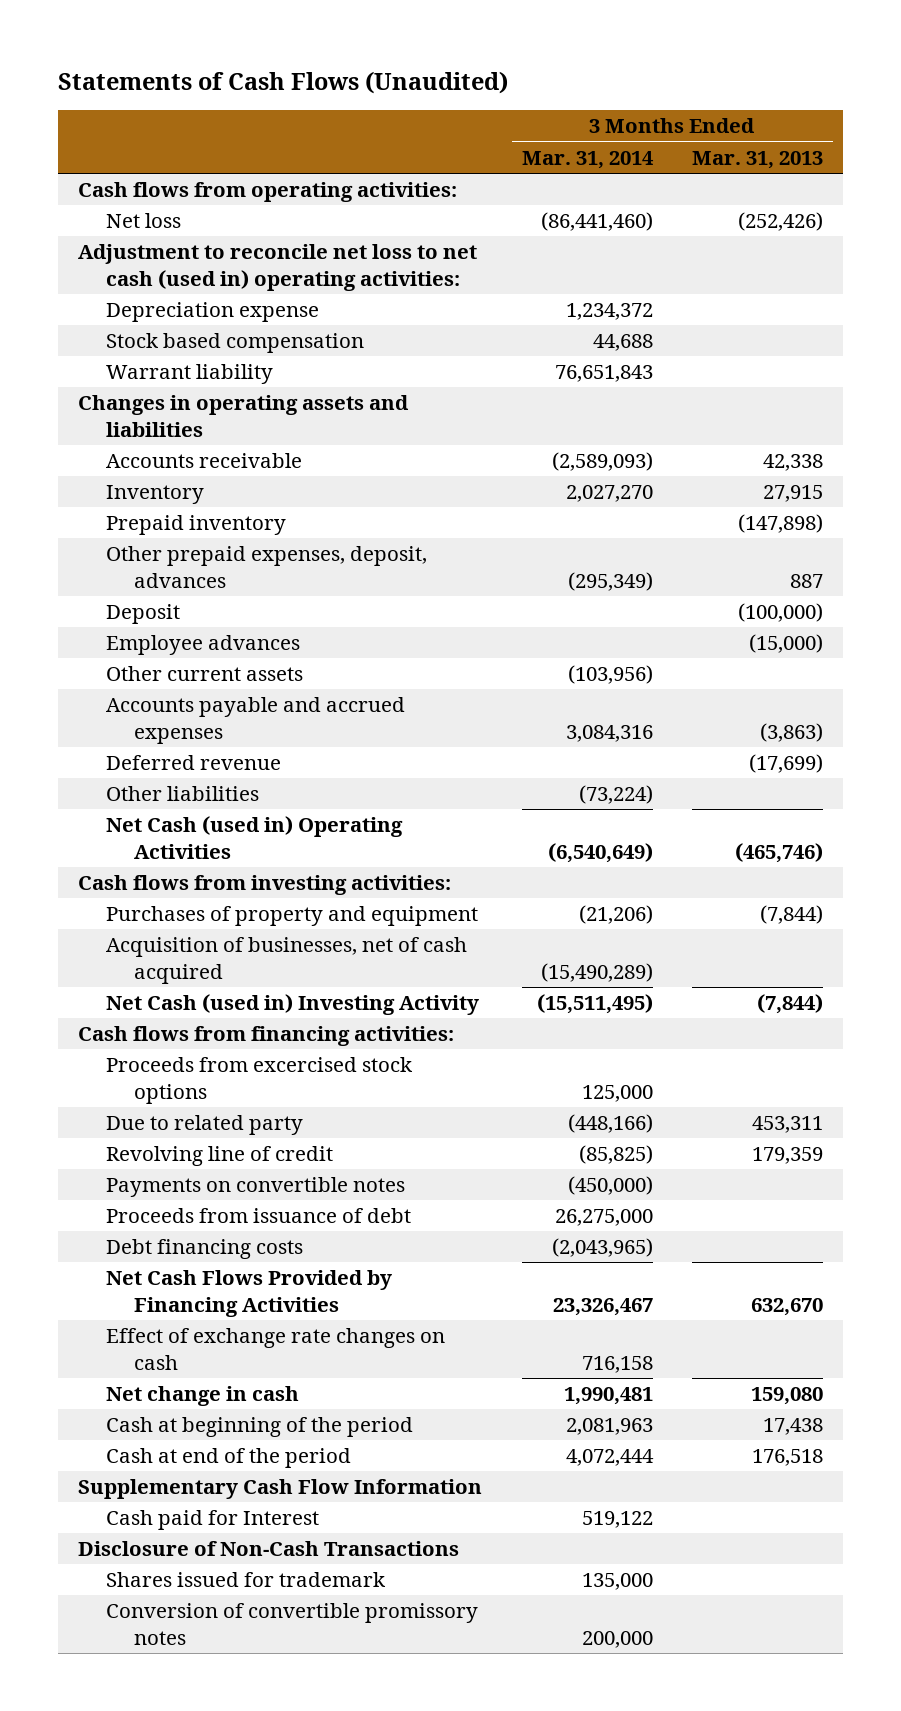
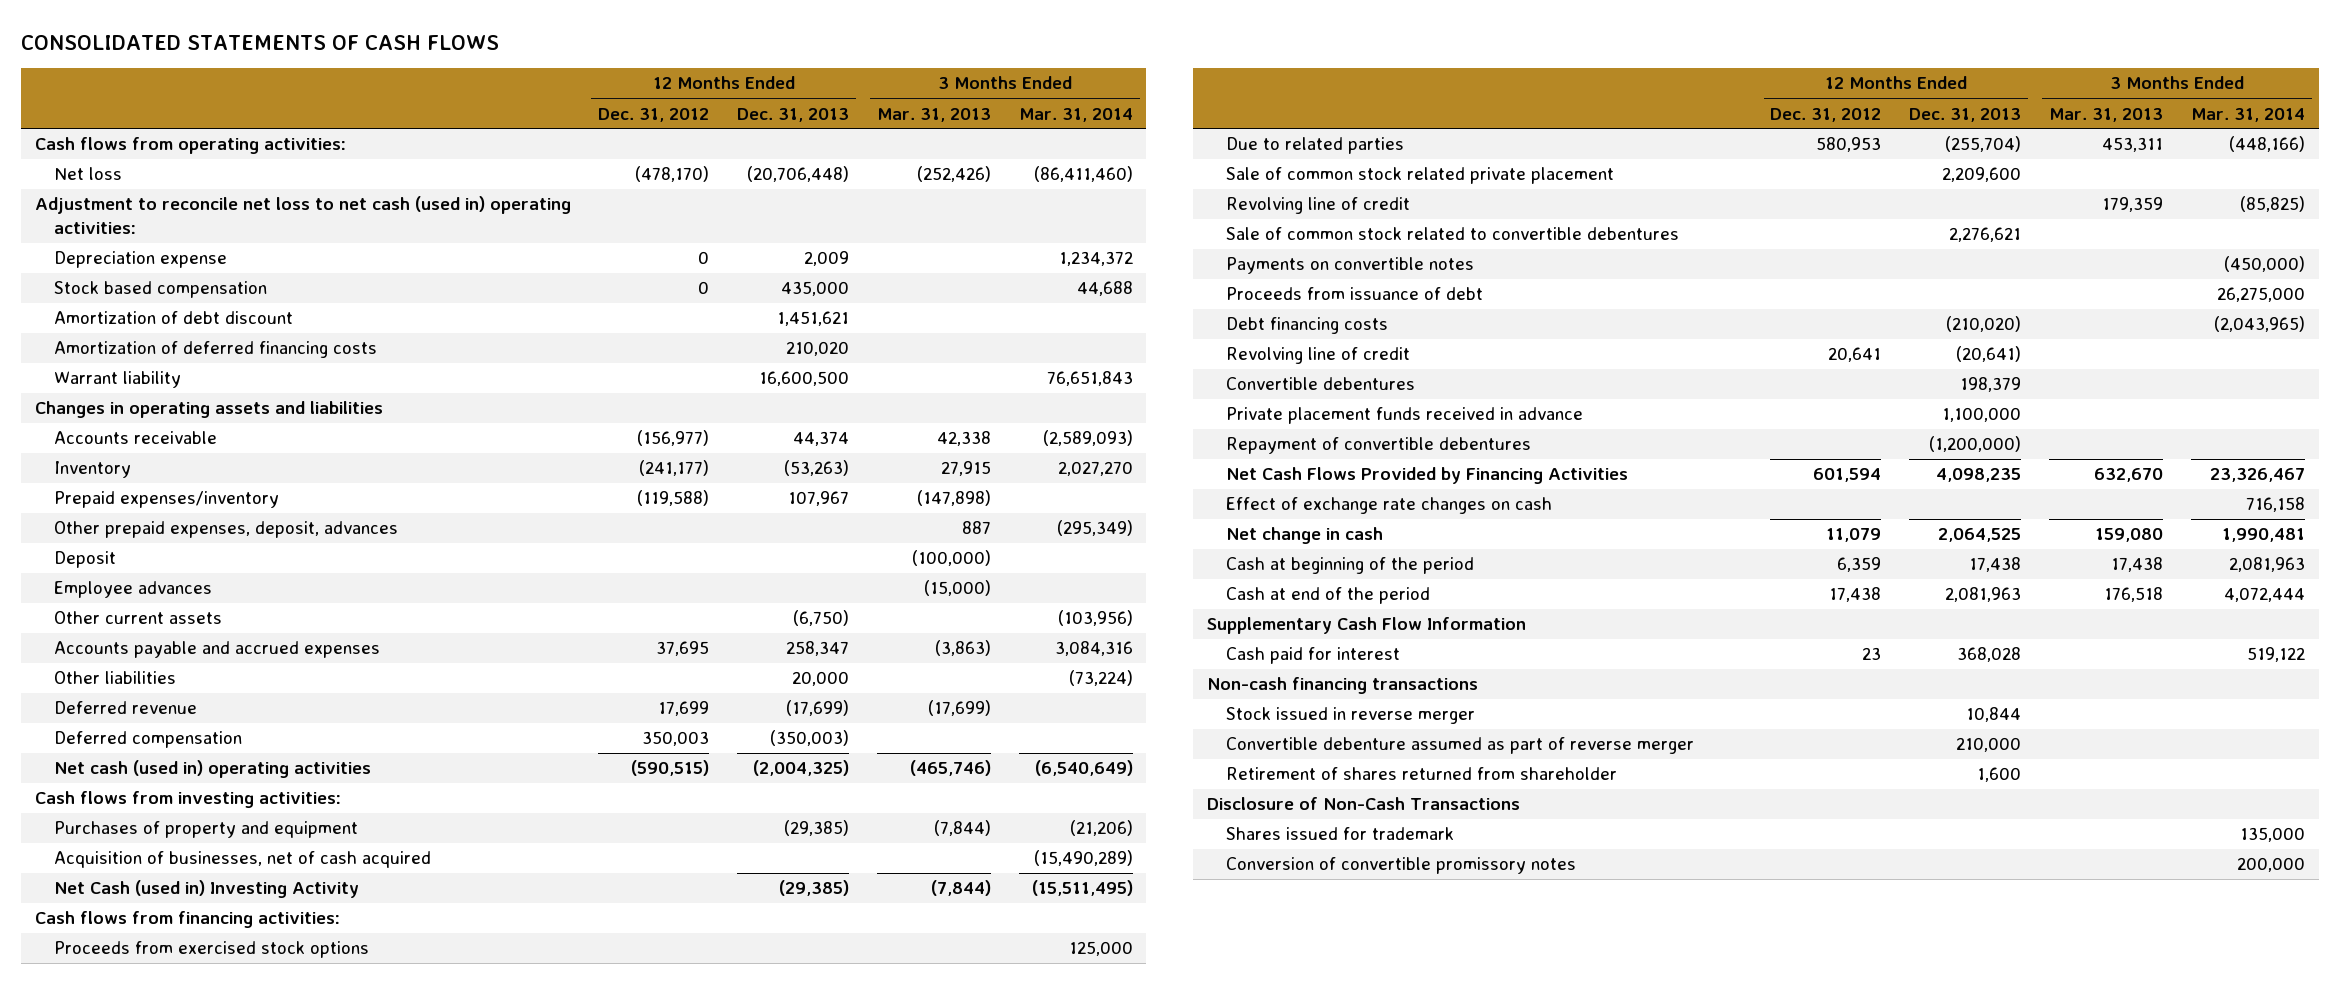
- Statements of Cash Flows (Unaudited)
+ CONSOLIDATED STATEMENTS OF CASH FLOWS
- | 3 Months Ended Mar. 31, 2014 | 3 Months Ended Mar. 31, 2013
+ | 12 Months Ended Dec. 31, 2012 | 12 Months Ended Dec. 31, 2013 | 3 Months Ended Mar. 31, 2013 | 3 Months Ended Mar. 31, 2014
- Net loss | (86,441,460) | (252,426)
+ Net loss | (478,170) | (20,706,448) | (252,426) | (86,411,460)
+ Amortization of debt discount | | 1,451,621 | |
+ Amortization of deferred financing costs | | 210,020 | |
- Prepaid inventory | | (147,898)
+ Prepaid expenses/inventory | (119,588) | 107,967 | (147,898) |
- Net Cash (used in) Operating Activities | (6,540,649) | (465,746)
moved down: Deferred revenue | 17,699 | (17,699) | (17,699) |
+ Deferred compensation | 350,003 | (350,003) | |
+ Net cash (used in) operating activities | (590,515) | (2,004,325) | (465,746) | (6,540,649)
- Proceeds from excercised stock options | 125,000 |
- Due to related party | (448,166) | 453,311
+ Proceeds from exercised stock options | | | | 125,000
+ Due to related parties | 580,953 | (255,704) | 453,311 | (448,166)
+ Sale of common stock related private placement | | 2,209,600 | |
+ Sale of common stock related to convertible debentures | | 2,276,621 | |
+ Revolving line of credit | 20,641 | (20,641) | |
+ Convertible debentures | | 198,379 | |
+ Private placement funds received in advance | | 1,100,000 | |
+ Repayment of convertible debentures | | (1,200,000) | |
- Cash paid for Interest | 519,122 |
+ Cash paid for interest | 23 | 368,028 | | 519,122
+ Non-cash financing transactions
+ Stock issued in reverse merger | | 10,844 | |
+ Convertible debenture assumed as part of reverse merger | | 210,000 | |
+ Retirement of shares returned from shareholder | | 1,600 | |

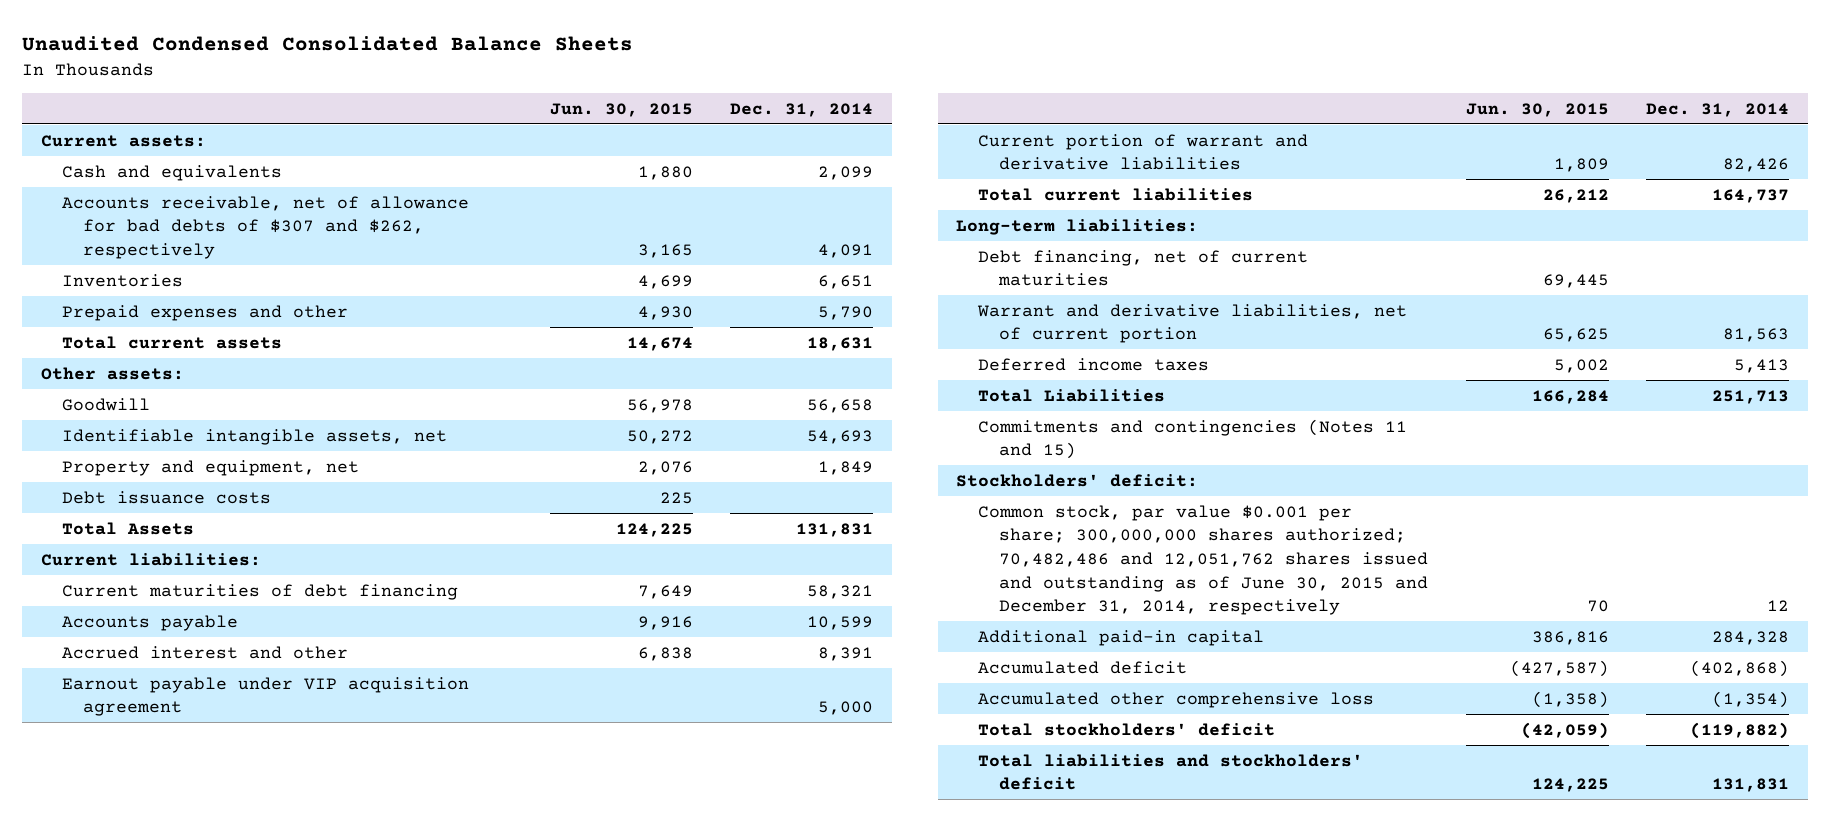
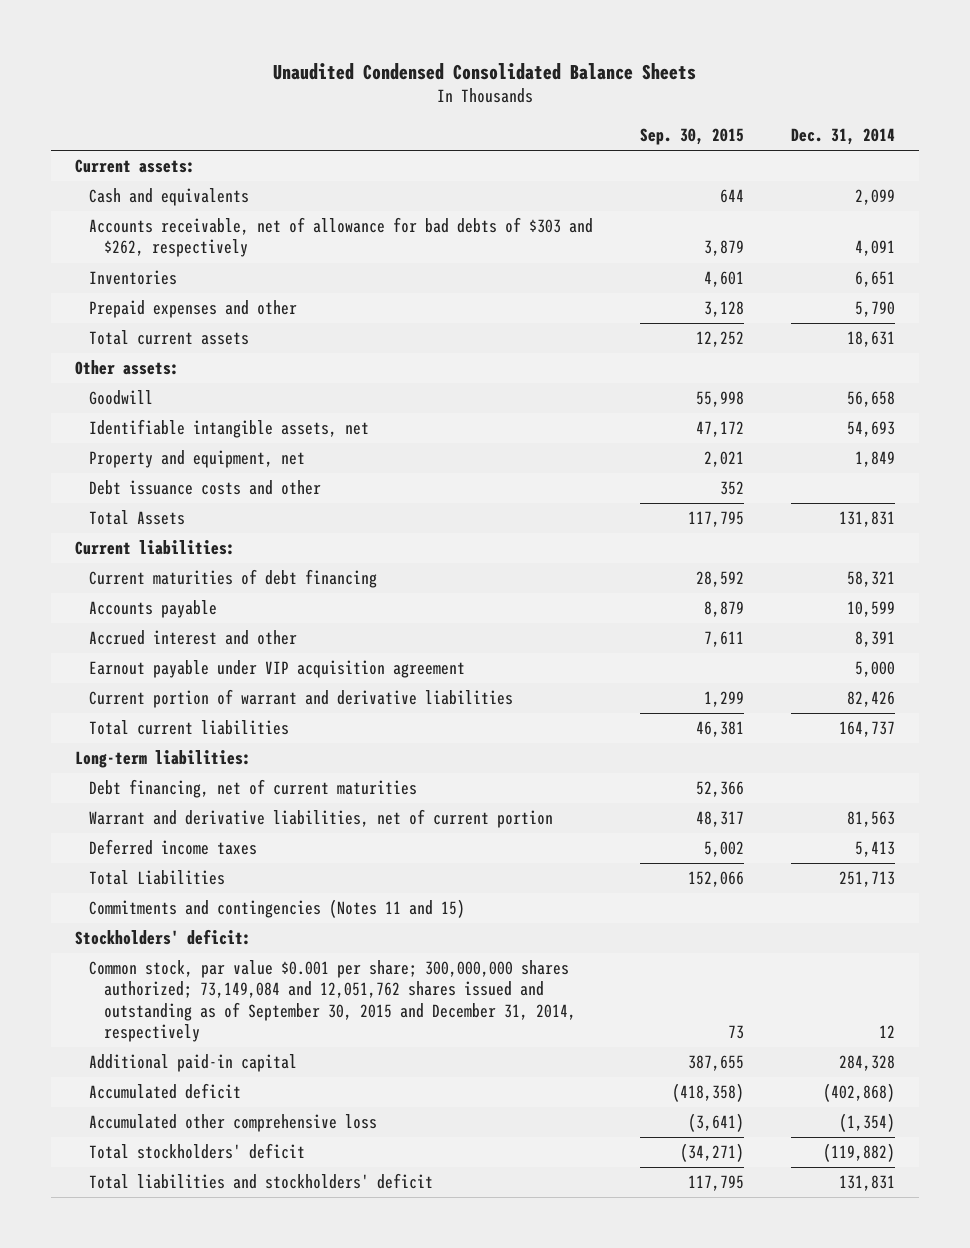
- | Jun. 30, 2015 | Dec. 31, 2014
+ | Sep. 30, 2015 | Dec. 31, 2014
- Accounts receivable, net of allowance for bad debts of $307 and $262, respectively | 3,165 | 4,091
+ Accounts receivable, net of allowance for bad debts of $303 and $262, respectively | 3,879 | 4,091
- Debt issuance costs | 225 |
+ Debt issuance costs and other | 352 |
- Common stock, par value $0.001 per share; 300,000,000 shares authorized; 70,482,486 and 12,051,762 shares issued and outstanding as of June 30, 2015 and December 31, 2014, respectively | 70 | 12
+ Common stock, par value $0.001 per share; 300,000,000 shares authorized; 73,149,084 and 12,051,762 shares issued and outstanding as of September 30, 2015 and December 31, 2014, respectively | 73 | 12

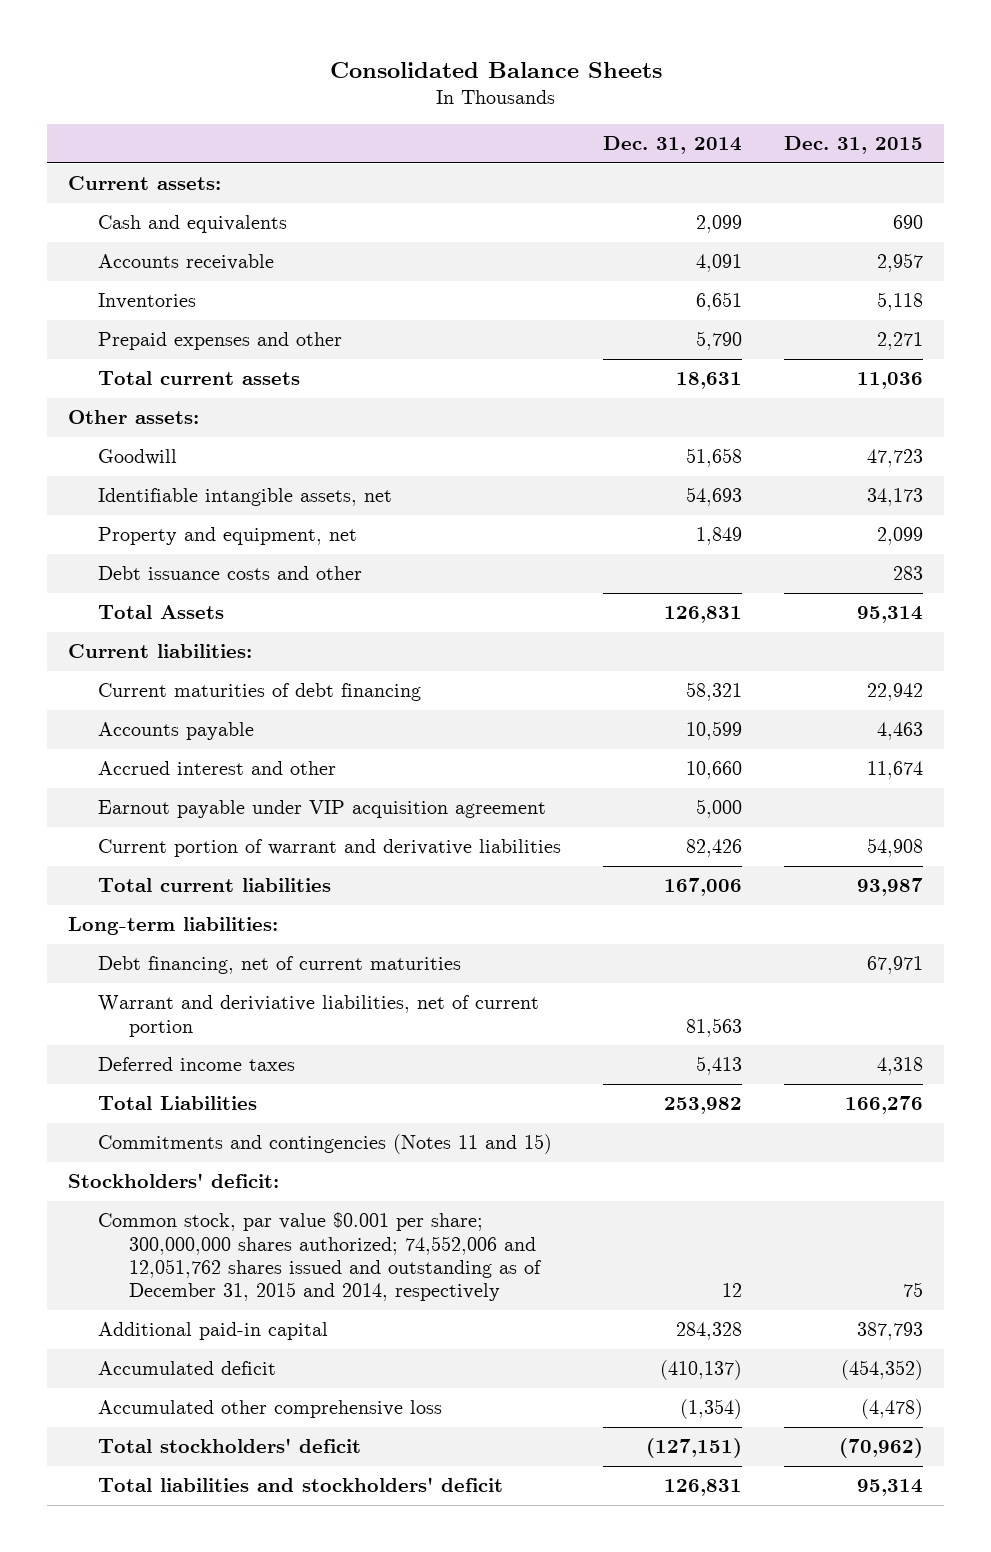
- Unaudited Condensed Consolidated Balance Sheets
+ Consolidated Balance Sheets
- | Sep. 30, 2015 | Dec. 31, 2014
+ | Dec. 31, 2014 | Dec. 31, 2015
- Accounts receivable, net of allowance for bad debts of $303 and $262, respectively | 3,879 | 4,091
+ Accounts receivable | 4,091 | 2,957
- Goodwill | 55,998 | 56,658
+ Goodwill | 51,658 | 47,723
- Total Assets | 117,795 | 131,831
+ Total Assets | 126,831 | 95,314
- Accrued interest and other | 7,611 | 8,391
+ Accrued interest and other | 10,660 | 11,674
- Total current liabilities | 46,381 | 164,737
+ Total current liabilities | 167,006 | 93,987
- Warrant and derivative liabilities, net of current portion | 48,317 | 81,563
+ Warrant and deriviative liabilities, net of current portion | 81,563 |
- Total Liabilities | 152,066 | 251,713
+ Total Liabilities | 253,982 | 166,276
- Common stock, par value $0.001 per share; 300,000,000 shares authorized; 73,149,084 and 12,051,762 shares issued and outstanding as of September 30, 2015 and December 31, 2014, respectively | 73 | 12
+ Common stock, par value $0.001 per share; 300,000,000 shares authorized; 74,552,006 and 12,051,762 shares issued and outstanding as of December 31, 2015 and 2014, respectively | 12 | 75
- Accumulated deficit | (418,358) | (402,868)
+ Accumulated deficit | (410,137) | (454,352)
- Total stockholders' deficit | (34,271) | (119,882)
- Total liabilities and stockholders' deficit | 117,795 | 131,831
+ Total stockholders' deficit | (127,151) | (70,962)
+ Total liabilities and stockholders' deficit | 126,831 | 95,314

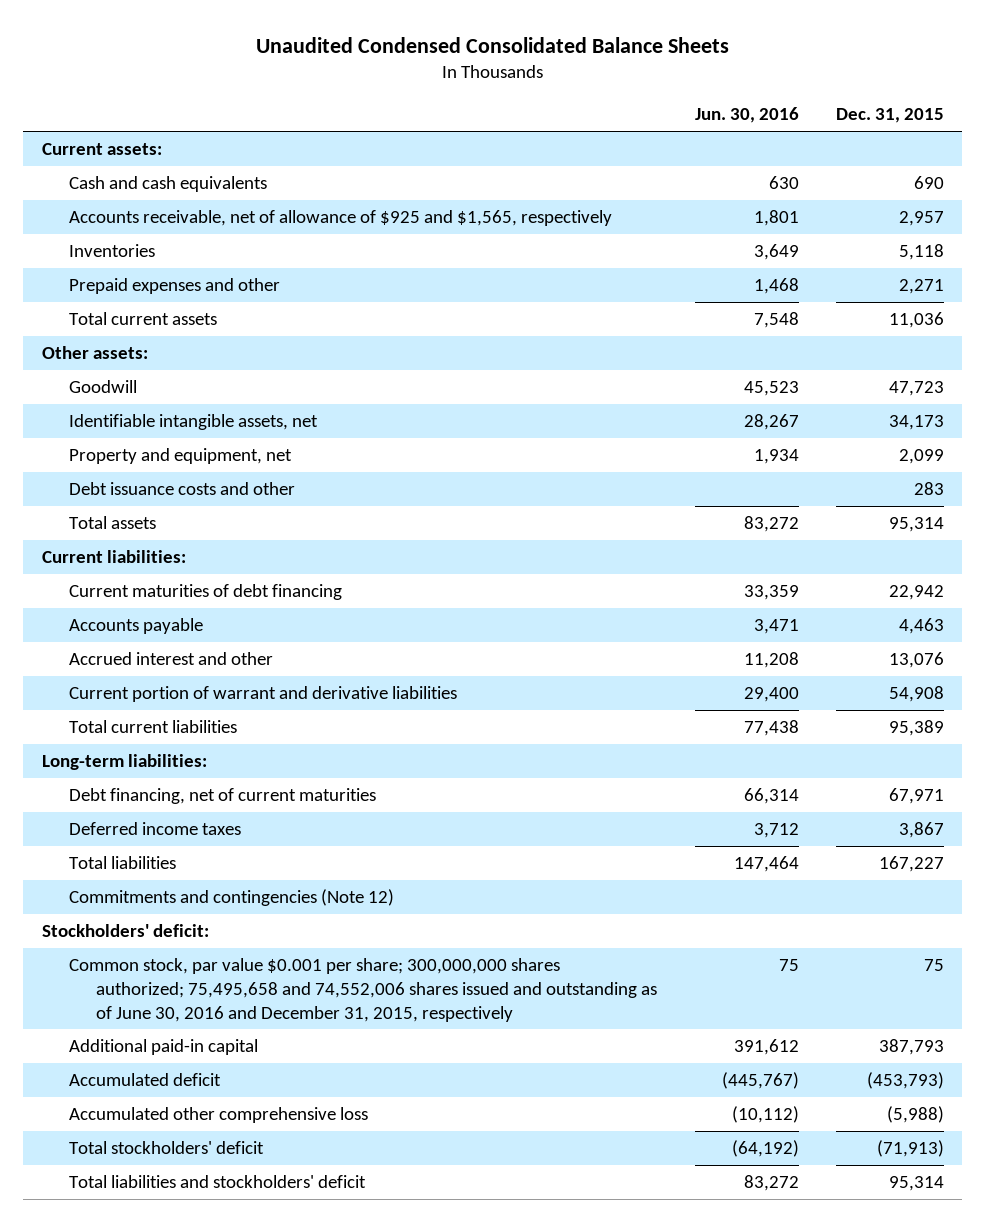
- Consolidated Balance Sheets
+ Unaudited Condensed Consolidated Balance Sheets
- | Dec. 31, 2014 | Dec. 31, 2015
+ | Jun. 30, 2016 | Dec. 31, 2015
- Cash and equivalents | 2,099 | 690
- Accounts receivable | 4,091 | 2,957
+ Cash and cash equivalents | 630 | 690
+ Accounts receivable, net of allowance of $925 and $1,565, respectively | 1,801 | 2,957
- Total Assets | 126,831 | 95,314
+ Total assets | 83,272 | 95,314
- Accrued interest and other | 10,660 | 11,674
- Earnout payable under VIP acquisition agreement | 5,000 |
+ Accrued interest and other | 11,208 | 13,076
- Total current liabilities | 167,006 | 93,987
+ Total current liabilities | 77,438 | 95,389
- Warrant and deriviative liabilities, net of current portion | 81,563 |
- Deferred income taxes | 5,413 | 4,318
- Total Liabilities | 253,982 | 166,276
- Commitments and contingencies (Notes 11 and 15)
+ Deferred income taxes | 3,712 | 3,867
+ Total liabilities | 147,464 | 167,227
+ Commitments and contingencies (Note 12)
- Common stock, par value $0.001 per share; 300,000,000 shares authorized; 74,552,006 and 12,051,762 shares issued and outstanding as of December 31, 2015 and 2014, respectively | 12 | 75
+ Common stock, par value $0.001 per share; 300,000,000 shares authorized; 75,495,658 and 74,552,006 shares issued and outstanding as of June 30, 2016 and December 31, 2015, respectively | 75 | 75
- Accumulated deficit | (410,137) | (454,352)
- Accumulated other comprehensive loss | (1,354) | (4,478)
- Total stockholders' deficit | (127,151) | (70,962)
+ Accumulated deficit | (445,767) | (453,793)
+ Accumulated other comprehensive loss | (10,112) | (5,988)
+ Total stockholders' deficit | (64,192) | (71,913)

